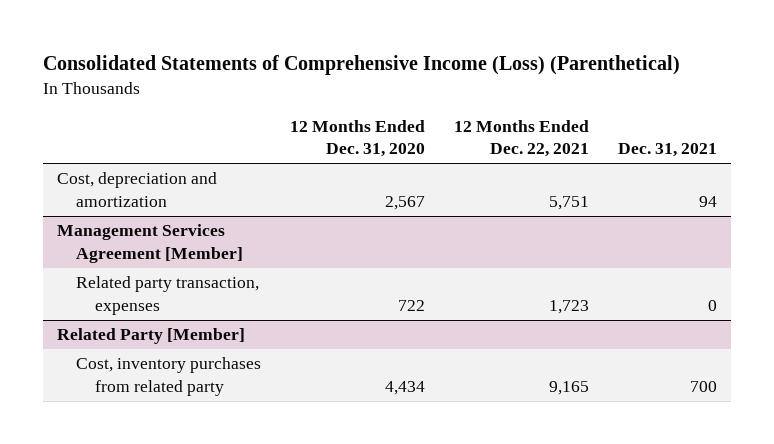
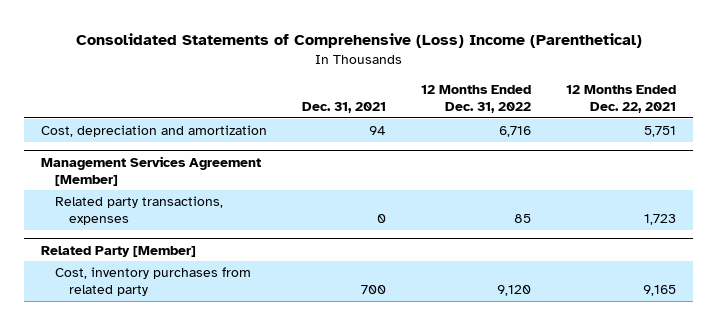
- Consolidated Statements of Comprehensive Income (Loss) (Parenthetical)
+ Consolidated Statements of Comprehensive (Loss) Income (Parenthetical)
- | 12 Months Ended Dec. 31, 2020 | 12 Months Ended Dec. 22, 2021 | Dec. 31, 2021
+ | Dec. 31, 2021 | 12 Months Ended Dec. 31, 2022 | 12 Months Ended Dec. 22, 2021
@ Management Services Agreement [Member]
- Related party transaction, expenses | 722 | 1,723 | 0
+ Related party transactions, expenses | 0 | 85 | 1,723

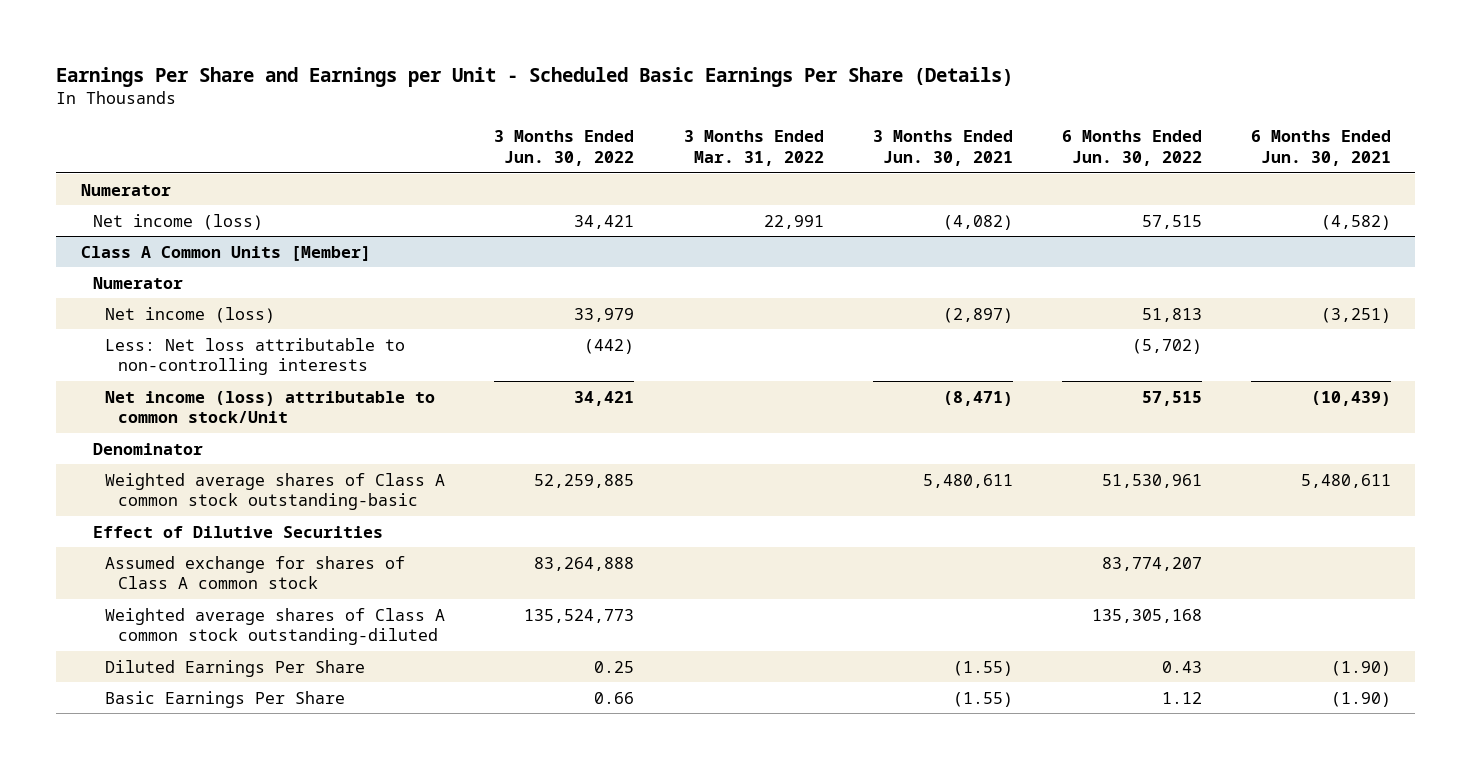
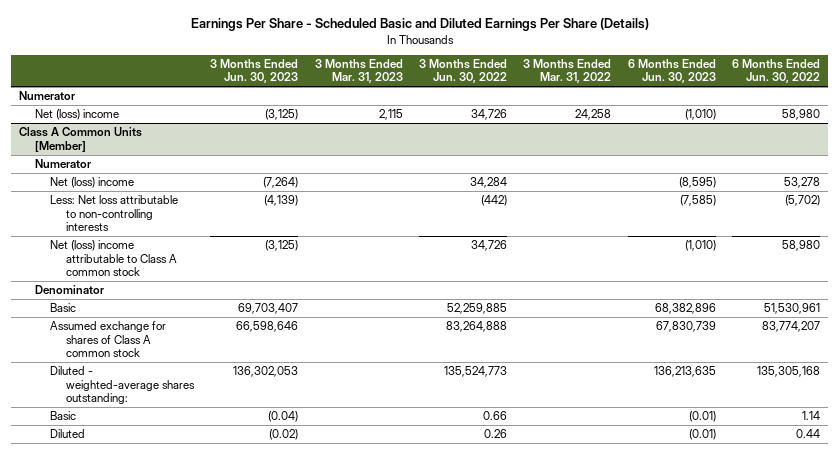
- Earnings Per Share and Earnings per Unit - Scheduled Basic Earnings Per Share (Details)
+ Earnings Per Share - Scheduled Basic and Diluted Earnings Per Share (Details)
- | 3 Months Ended Jun. 30, 2022 | 3 Months Ended Mar. 31, 2022 | 3 Months Ended Jun. 30, 2021 | 6 Months Ended Jun. 30, 2022 | 6 Months Ended Jun. 30, 2021
+ | 3 Months Ended Jun. 30, 2023 | 3 Months Ended Mar. 31, 2023 | 3 Months Ended Jun. 30, 2022 | 3 Months Ended Mar. 31, 2022 | 6 Months Ended Jun. 30, 2023 | 6 Months Ended Jun. 30, 2022
- Net income (loss) | 34,421 | 22,991 | (4,082) | 57,515 | (4,582)
+ Net (loss) income | (3,125) | 2,115 | 34,726 | 24,258 | (1,010) | 58,980
@ Class A Common Units [Member]
- Net income (loss) | 33,979 | | (2,897) | 51,813 | (3,251)
+ Net (loss) income | (7,264) | | 34,284 | | (8,595) | 53,278
- Net income (loss) attributable to common stock/Unit | 34,421 | | (8,471) | 57,515 | (10,439)
+ Net (loss) income attributable to Class A common stock | (3,125) | | 34,726 | | (1,010) | 58,980
- Weighted average shares of Class A common stock outstanding-basic | 52,259,885 | | 5,480,611 | 51,530,961 | 5,480,611
- Effect of Dilutive Securities
+ Basic | 69,703,407 | | 52,259,885 | | 68,382,896 | 51,530,961
- Weighted average shares of Class A common stock outstanding-diluted | 135,524,773 | | | 135,305,168 |
- Diluted Earnings Per Share | 0.25 | | (1.55) | 0.43 | (1.90)
- Basic Earnings Per Share | 0.66 | | (1.55) | 1.12 | (1.90)
+ Diluted - weighted-average shares outstanding: | 136,302,053 | | 135,524,773 | | 136,213,635 | 135,305,168
+ Basic | (0.04) | | 0.66 | | (0.01) | 1.14
+ Diluted | (0.02) | | 0.26 | | (0.01) | 0.44

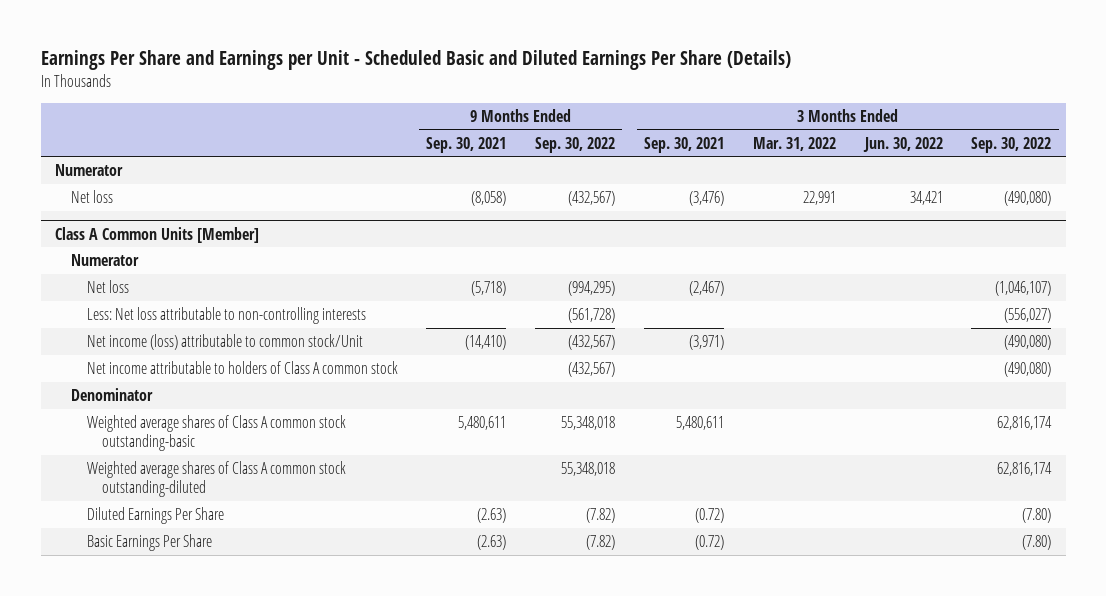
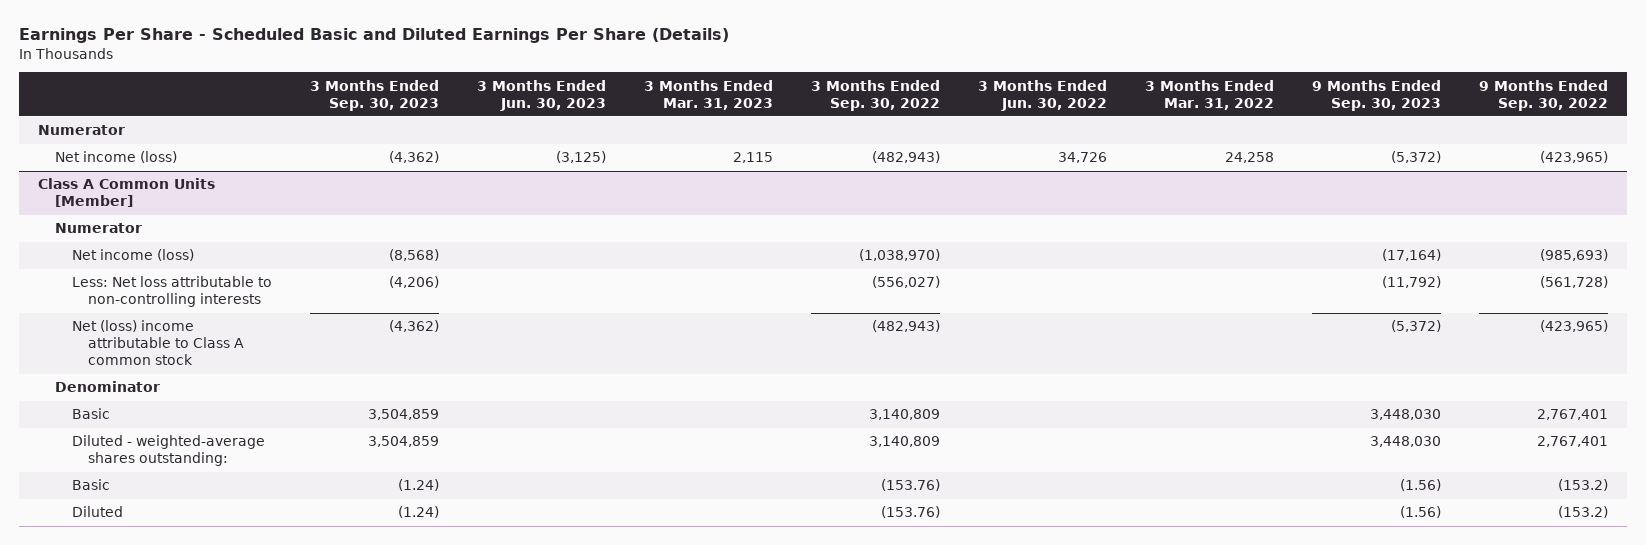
- Earnings Per Share and Earnings per Unit - Scheduled Basic and Diluted Earnings Per Share (Details)
+ Earnings Per Share - Scheduled Basic and Diluted Earnings Per Share (Details)
- | 9 Months Ended Sep. 30, 2021 | 9 Months Ended Sep. 30, 2022 | 3 Months Ended Sep. 30, 2021 | 3 Months Ended Mar. 31, 2022 | 3 Months Ended Jun. 30, 2022 | 3 Months Ended Sep. 30, 2022
+ | 3 Months Ended Sep. 30, 2023 | 3 Months Ended Jun. 30, 2023 | 3 Months Ended Mar. 31, 2023 | 3 Months Ended Sep. 30, 2022 | 3 Months Ended Jun. 30, 2022 | 3 Months Ended Mar. 31, 2022 | 9 Months Ended Sep. 30, 2023 | 9 Months Ended Sep. 30, 2022
- Net loss | (8,058) | (432,567) | (3,476) | 22,991 | 34,421 | (490,080)
+ Net income (loss) | (4,362) | (3,125) | 2,115 | (482,943) | 34,726 | 24,258 | (5,372) | (423,965)
@ Class A Common Units [Member]
- Net loss | (5,718) | (994,295) | (2,467) | | | (1,046,107)
+ Net income (loss) | (8,568) | | | (1,038,970) | | | (17,164) | (985,693)
- Net income (loss) attributable to common stock/Unit | (14,410) | (432,567) | (3,971) | | | (490,080)
- Net income attributable to holders of Class A common stock | | (432,567) | | | | (490,080)
+ Net (loss) income attributable to Class A common stock | (4,362) | | | (482,943) | | | (5,372) | (423,965)
- Weighted average shares of Class A common stock outstanding-basic | 5,480,611 | 55,348,018 | 5,480,611 | | | 62,816,174
- Weighted average shares of Class A common stock outstanding-diluted | | 55,348,018 | | | | 62,816,174
- Diluted Earnings Per Share | (2.63) | (7.82) | (0.72) | | | (7.80)
- Basic Earnings Per Share | (2.63) | (7.82) | (0.72) | | | (7.80)
+ Basic | 3,504,859 | | | 3,140,809 | | | 3,448,030 | 2,767,401
+ Diluted - weighted-average shares outstanding: | 3,504,859 | | | 3,140,809 | | | 3,448,030 | 2,767,401
+ Basic | (1.24) | | | (153.76) | | | (1.56) | (153.2)
+ Diluted | (1.24) | | | (153.76) | | | (1.56) | (153.2)

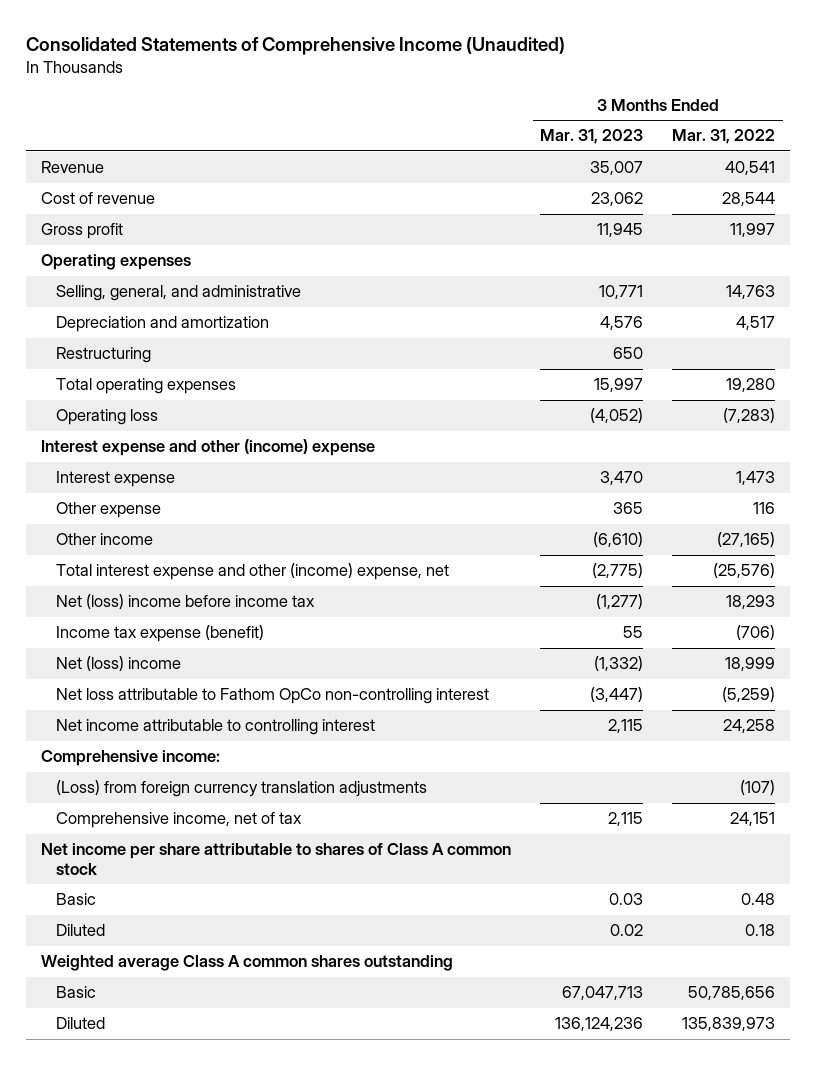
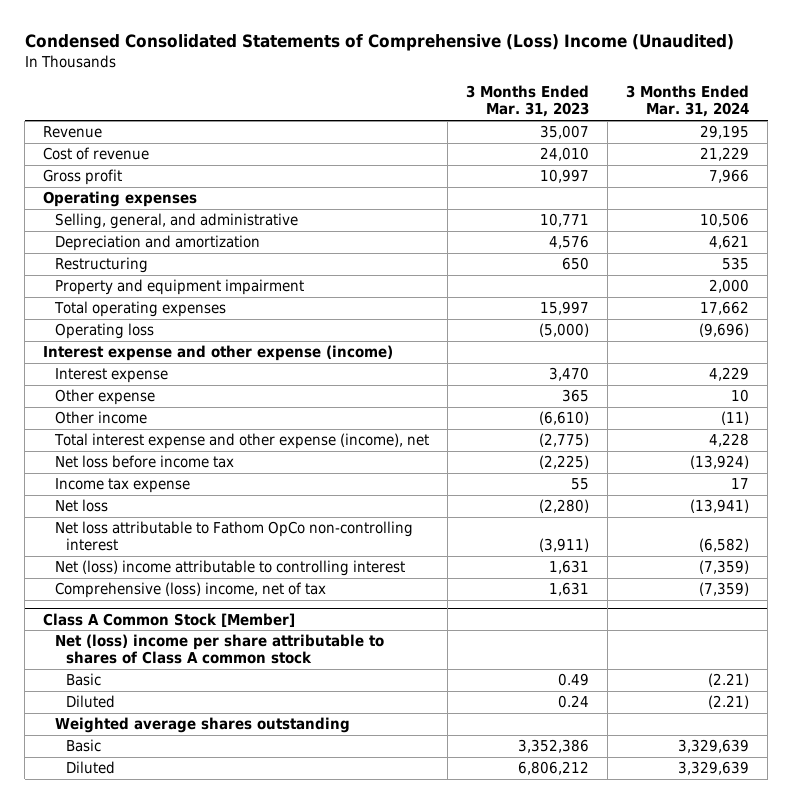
- Consolidated Statements of Comprehensive Income (Unaudited)
+ Condensed Consolidated Statements of Comprehensive (Loss) Income (Unaudited)
- | 3 Months Ended Mar. 31, 2023 | 3 Months Ended Mar. 31, 2022
+ | 3 Months Ended Mar. 31, 2023 | 3 Months Ended Mar. 31, 2024
- Cost of revenue | 23,062 | 28,544
- Gross profit | 11,945 | 11,997
+ Cost of revenue | 24,010 | 21,229
+ Gross profit | 10,997 | 7,966
+ Property and equipment impairment | | 2,000
- Operating loss | (4,052) | (7,283)
- Interest expense and other (income) expense
+ Operating loss | (5,000) | (9,696)
+ Interest expense and other expense (income)
- Total interest expense and other (income) expense, net | (2,775) | (25,576)
- Net (loss) income before income tax | (1,277) | 18,293
- Income tax expense (benefit) | 55 | (706)
- Net (loss) income | (1,332) | 18,999
- Net loss attributable to Fathom OpCo non-controlling interest | (3,447) | (5,259)
- Net income attributable to controlling interest | 2,115 | 24,258
- Comprehensive income:
- (Loss) from foreign currency translation adjustments | | (107)
- Comprehensive income, net of tax | 2,115 | 24,151
- Net income per share attributable to shares of Class A common stock
- Basic | 0.03 | 0.48
- Diluted | 0.02 | 0.18
- Weighted average Class A common shares outstanding
- Basic | 67,047,713 | 50,785,656
- Diluted | 136,124,236 | 135,839,973
+ Total interest expense and other expense (income), net | (2,775) | 4,228
+ Net loss before income tax | (2,225) | (13,924)
+ Income tax expense | 55 | 17
+ Net loss | (2,280) | (13,941)
+ Net loss attributable to Fathom OpCo non-controlling interest | (3,911) | (6,582)
+ Net (loss) income attributable to controlling interest | 1,631 | (7,359)
+ Comprehensive (loss) income, net of tax | 1,631 | (7,359)
+ Class A Common Stock [Member]
+ Net (loss) income per share attributable to shares of Class A common stock
+ Basic | 0.49 | (2.21)
+ Diluted | 0.24 | (2.21)
+ Weighted average shares outstanding
+ Basic | 3,352,386 | 3,329,639
+ Diluted | 6,806,212 | 3,329,639

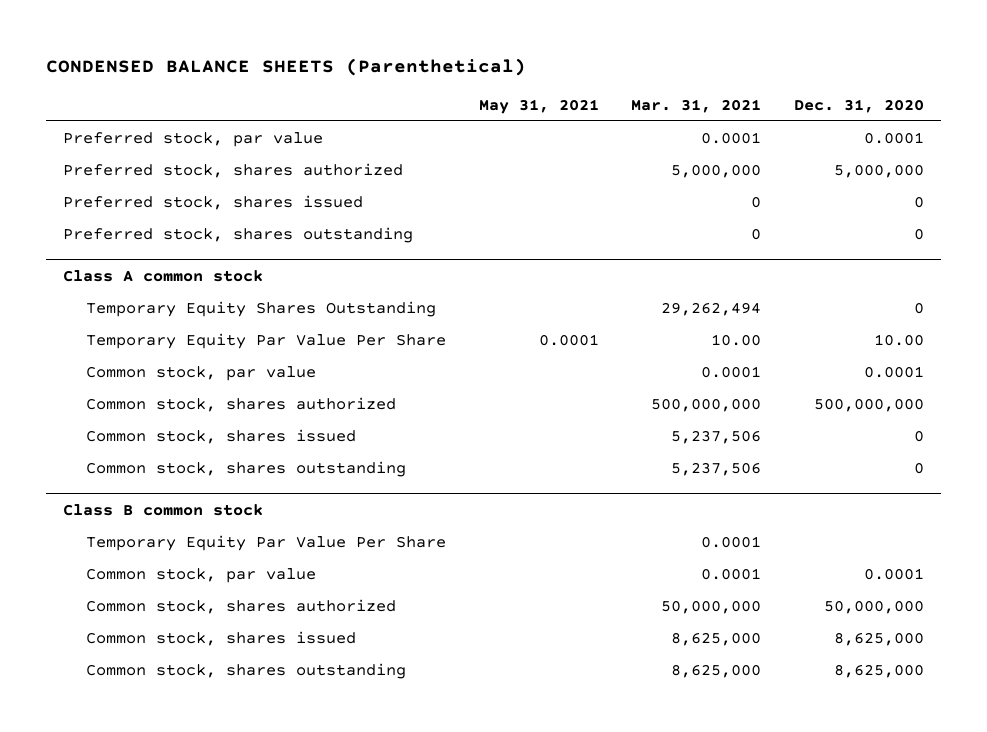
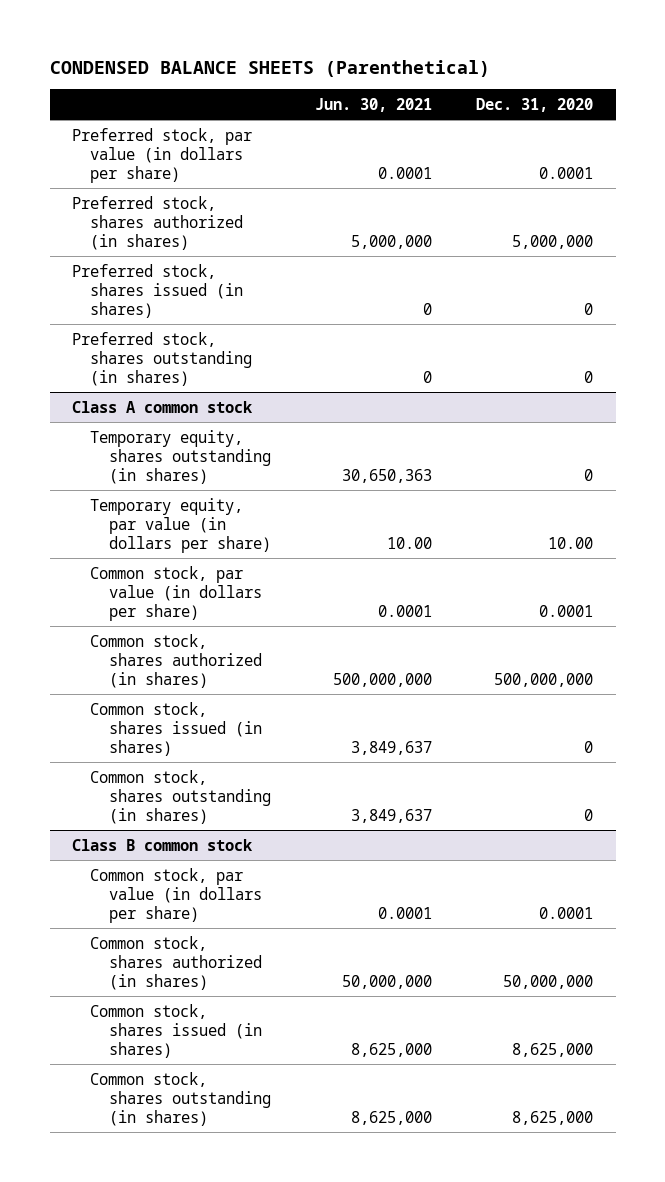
- | May 31, 2021 | Mar. 31, 2021 | Dec. 31, 2020
+ | Jun. 30, 2021 | Dec. 31, 2020
- Preferred stock, par value | | 0.0001 | 0.0001
- Preferred stock, shares authorized | | 5,000,000 | 5,000,000
- Preferred stock, shares issued | | 0 | 0
- Preferred stock, shares outstanding | | 0 | 0
+ Preferred stock, par value (in dollars per share) | 0.0001 | 0.0001
+ Preferred stock, shares authorized (in shares) | 5,000,000 | 5,000,000
+ Preferred stock, shares issued (in shares) | 0 | 0
+ Preferred stock, shares outstanding (in shares) | 0 | 0
@ Class A common stock
- Temporary Equity Shares Outstanding | | 29,262,494 | 0
- Temporary Equity Par Value Per Share | 0.0001 | 10.00 | 10.00
- Common stock, par value | | 0.0001 | 0.0001
- Common stock, shares authorized | | 500,000,000 | 500,000,000
- Common stock, shares issued | | 5,237,506 | 0
- Common stock, shares outstanding | | 5,237,506 | 0
+ Temporary equity, shares outstanding (in shares) | 30,650,363 | 0
+ Temporary equity, par value (in dollars per share) | 10.00 | 10.00
+ Common stock, par value (in dollars per share) | 0.0001 | 0.0001
+ Common stock, shares authorized (in shares) | 500,000,000 | 500,000,000
+ Common stock, shares issued (in shares) | 3,849,637 | 0
+ Common stock, shares outstanding (in shares) | 3,849,637 | 0
@ Class B common stock
- Temporary Equity Par Value Per Share | | 0.0001 |
- Common stock, par value | | 0.0001 | 0.0001
- Common stock, shares authorized | | 50,000,000 | 50,000,000
- Common stock, shares issued | | 8,625,000 | 8,625,000
- Common stock, shares outstanding | | 8,625,000 | 8,625,000
+ Common stock, par value (in dollars per share) | 0.0001 | 0.0001
+ Common stock, shares authorized (in shares) | 50,000,000 | 50,000,000
+ Common stock, shares issued (in shares) | 8,625,000 | 8,625,000
+ Common stock, shares outstanding (in shares) | 8,625,000 | 8,625,000

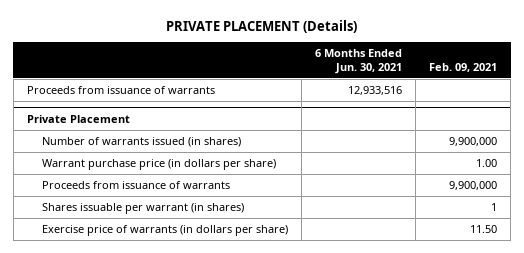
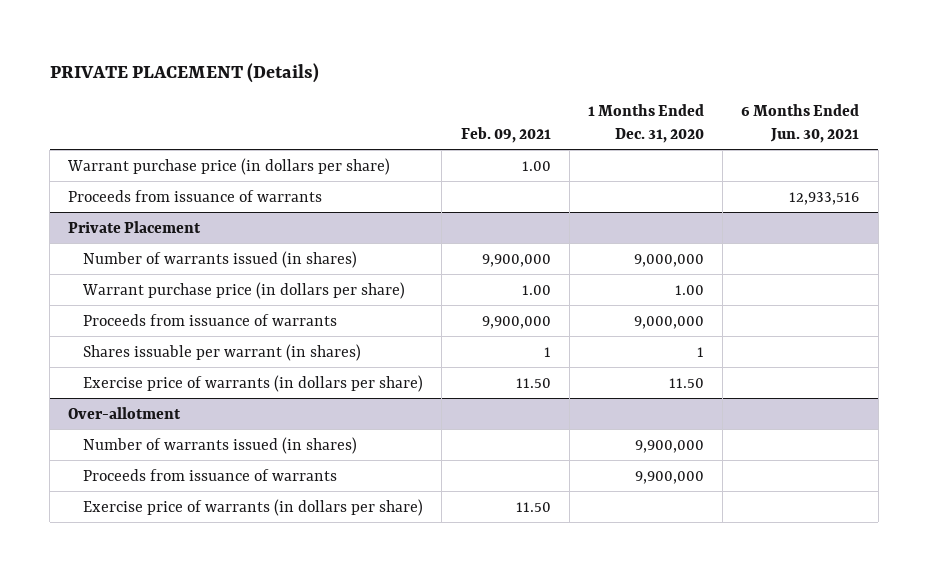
- | 6 Months Ended Jun. 30, 2021 | Feb. 09, 2021
+ | Feb. 09, 2021 | 1 Months Ended Dec. 31, 2020 | 6 Months Ended Jun. 30, 2021
+ Warrant purchase price (in dollars per share) | 1.00 | |
+ Over-allotment
+ Number of warrants issued (in shares) | | 9,900,000 |
+ Proceeds from issuance of warrants | | 9,900,000 |
+ Exercise price of warrants (in dollars per share) | 11.50 | |

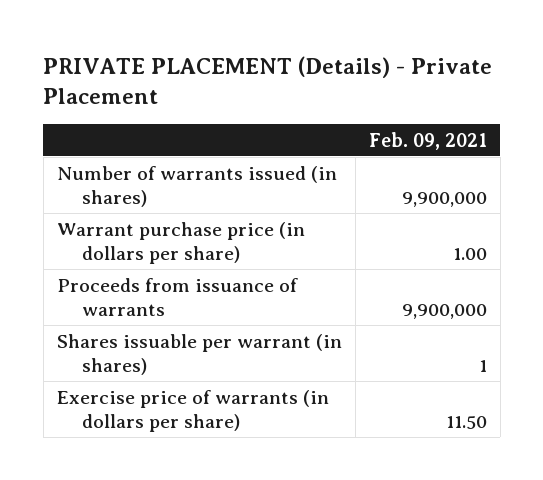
- PRIVATE PLACEMENT (Details)
+ PRIVATE PLACEMENT (Details) - Private Placement
- | Feb. 09, 2021 | 1 Months Ended Dec. 31, 2020 | 6 Months Ended Jun. 30, 2021
+ | Feb. 09, 2021
- Warrant purchase price (in dollars per share) | 1.00 | |
- Proceeds from issuance of warrants | | | 12,933,516
- Private Placement
- Over-allotment
- Number of warrants issued (in shares) | | 9,900,000 |
- Proceeds from issuance of warrants | | 9,900,000 |
- Exercise price of warrants (in dollars per share) | 11.50 | |

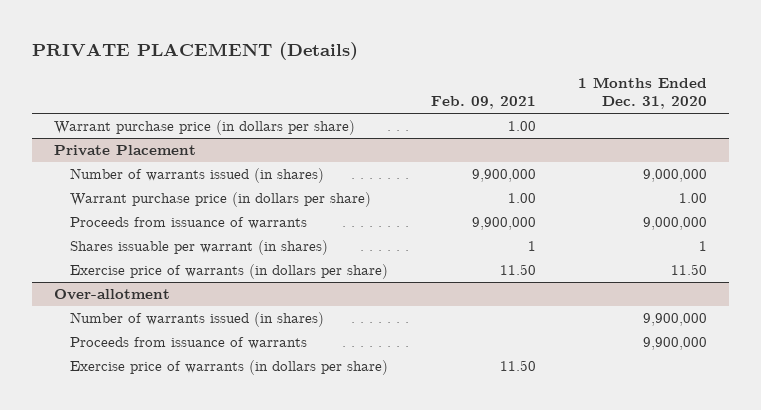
- PRIVATE PLACEMENT (Details) - Private Placement
+ PRIVATE PLACEMENT (Details)
- | Feb. 09, 2021
+ | Feb. 09, 2021 | 1 Months Ended Dec. 31, 2020
+ Warrant purchase price (in dollars per share) | 1.00 |
+ Private Placement
+ Over-allotment
+ Number of warrants issued (in shares) | | 9,900,000
+ Proceeds from issuance of warrants | | 9,900,000
+ Exercise price of warrants (in dollars per share) | 11.50 |

